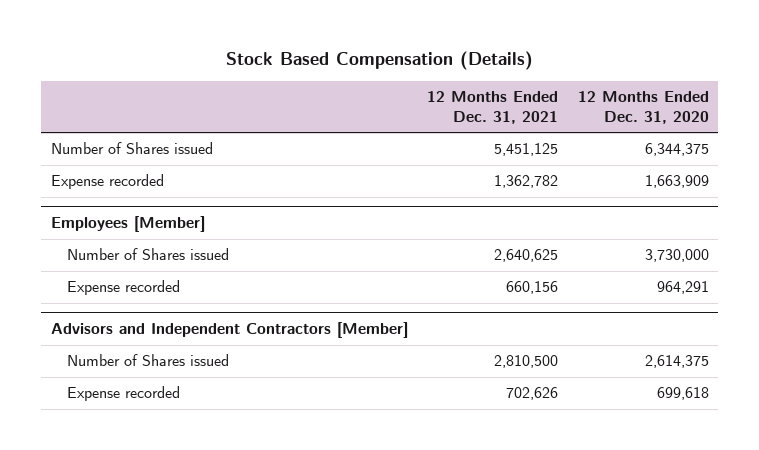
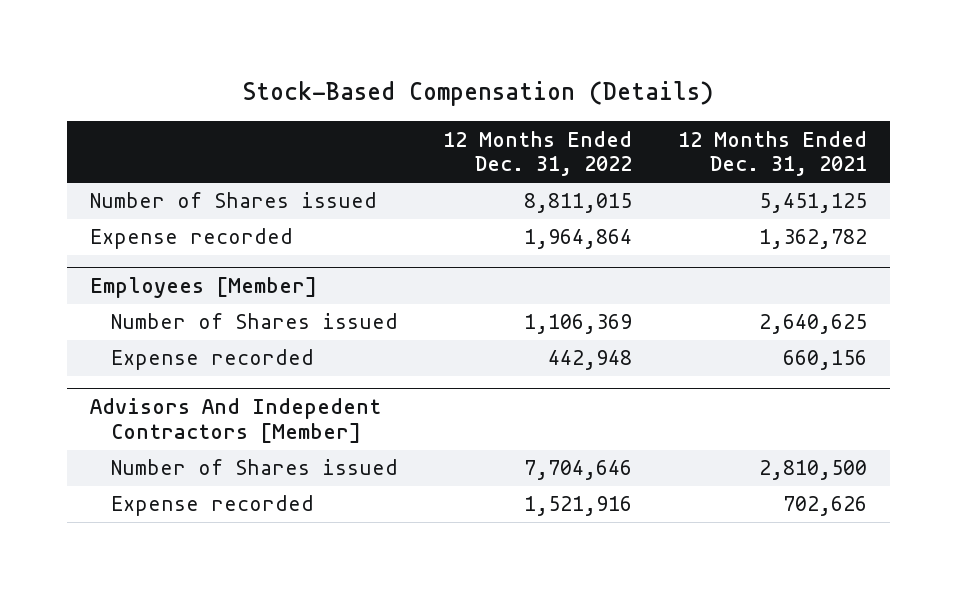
- Stock Based Compensation (Details)
+ Stock-Based Compensation (Details)
- | 12 Months Ended Dec. 31, 2021 | 12 Months Ended Dec. 31, 2020
+ | 12 Months Ended Dec. 31, 2022 | 12 Months Ended Dec. 31, 2021
- Advisors and Independent Contractors [Member]
+ Advisors And Indepedent Contractors [Member]

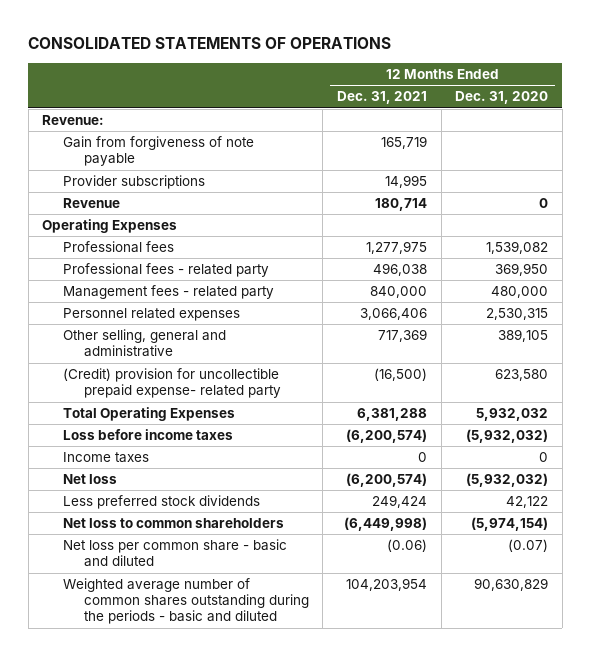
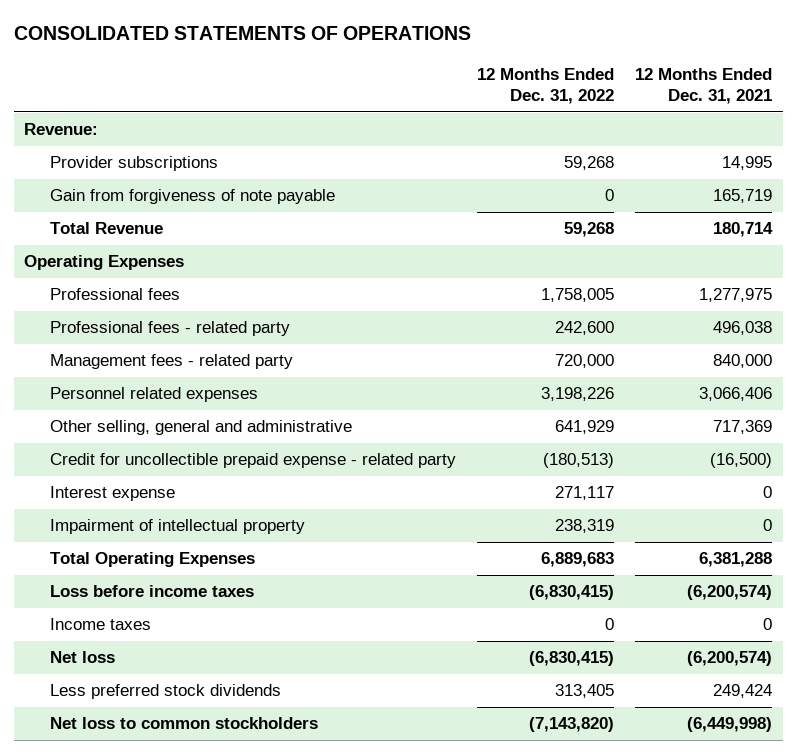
- | 12 Months Ended Dec. 31, 2021 | 12 Months Ended Dec. 31, 2020
+ | 12 Months Ended Dec. 31, 2022 | 12 Months Ended Dec. 31, 2021
- Revenue | 180,714 | 0
moved down: Gain from forgiveness of note payable | 0 | 165,719
+ Total Revenue | 59,268 | 180,714
- (Credit) provision for uncollectible prepaid expense- related party | (16,500) | 623,580
+ Credit for uncollectible prepaid expense - related party | (180,513) | (16,500)
+ Interest expense | 271,117 | 0
+ Impairment of intellectual property | 238,319 | 0
- Net loss to common shareholders | (6,449,998) | (5,974,154)
- Net loss per common share - basic and diluted | (0.06) | (0.07)
- Weighted average number of common shares outstanding during the periods - basic and diluted | 104,203,954 | 90,630,829
+ Net loss to common stockholders | (7,143,820) | (6,449,998)

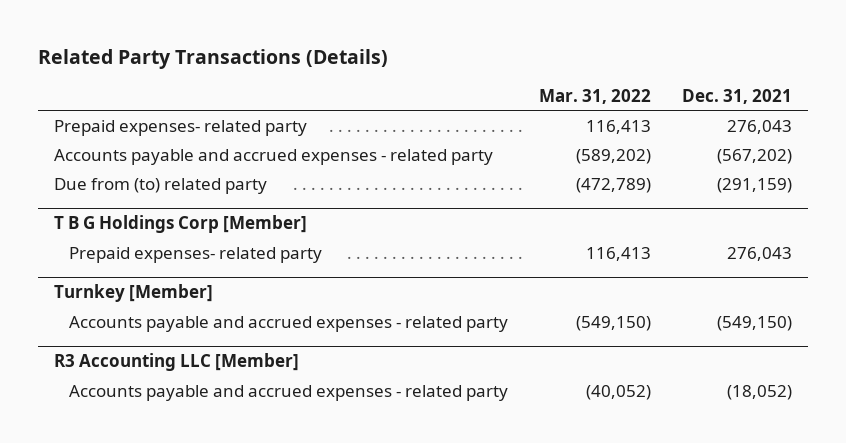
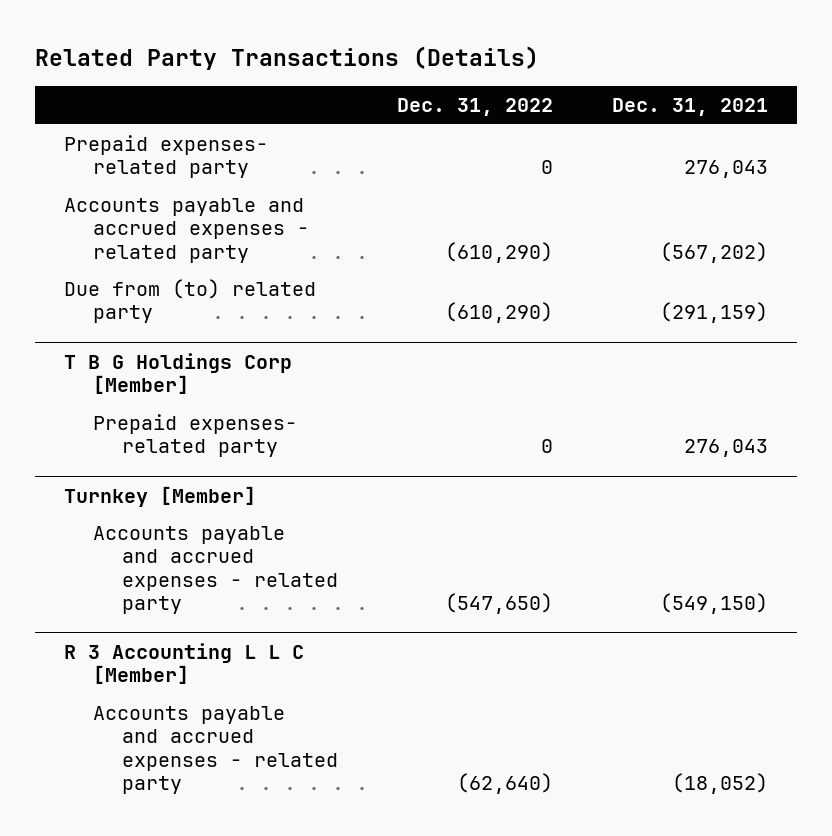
- | Mar. 31, 2022 | Dec. 31, 2021
+ | Dec. 31, 2022 | Dec. 31, 2021
- R3 Accounting LLC [Member]
+ R 3 Accounting L L C [Member]

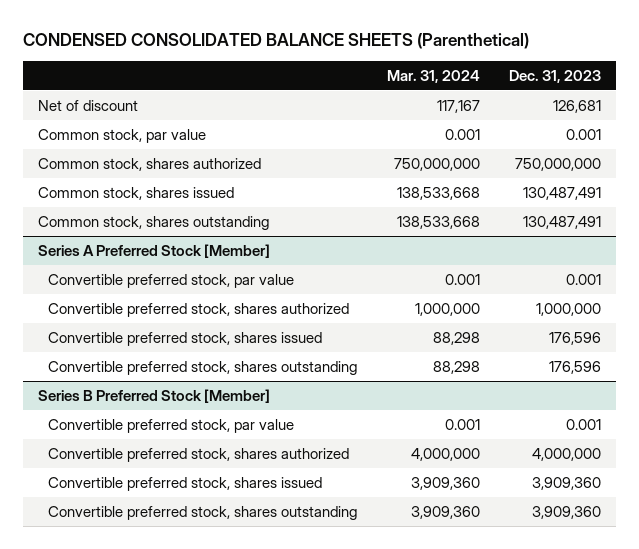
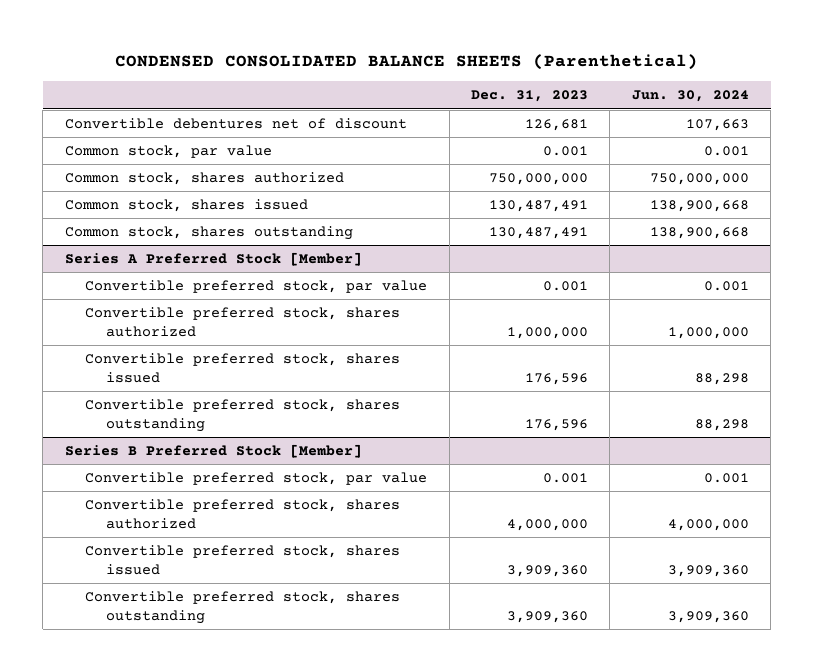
- | Mar. 31, 2024 | Dec. 31, 2023
+ | Dec. 31, 2023 | Jun. 30, 2024
- Net of discount | 117,167 | 126,681
+ Convertible debentures net of discount | 126,681 | 107,663

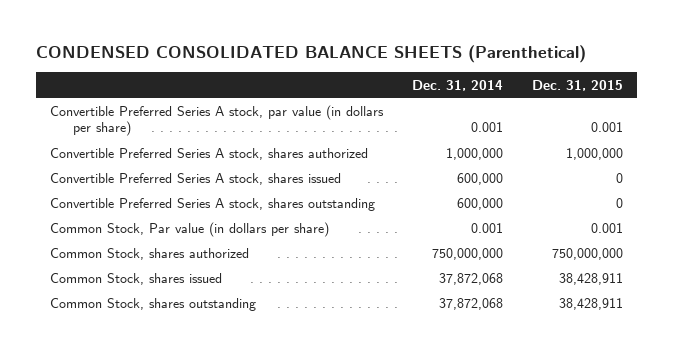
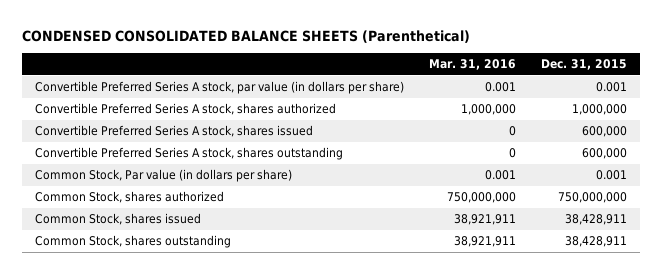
- | Dec. 31, 2014 | Dec. 31, 2015
+ | Mar. 31, 2016 | Dec. 31, 2015
- Convertible Preferred Series A stock, shares issued | 600,000 | 0
- Convertible Preferred Series A stock, shares outstanding | 600,000 | 0
+ Convertible Preferred Series A stock, shares issued | 0 | 600,000
+ Convertible Preferred Series A stock, shares outstanding | 0 | 600,000

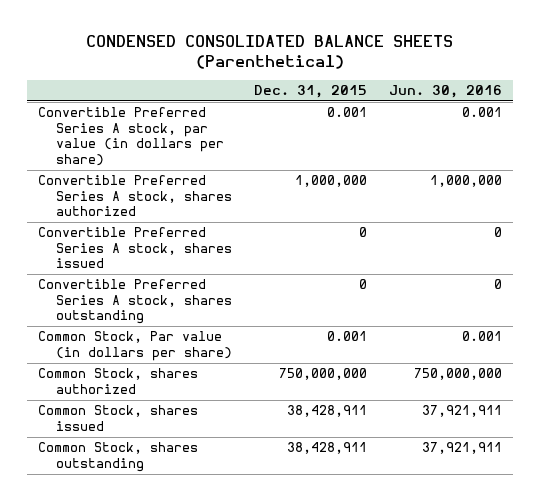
- | Mar. 31, 2016 | Dec. 31, 2015
+ | Dec. 31, 2015 | Jun. 30, 2016
- Convertible Preferred Series A stock, shares issued | 0 | 600,000
- Convertible Preferred Series A stock, shares outstanding | 0 | 600,000
+ Convertible Preferred Series A stock, shares issued | 0 | 0
+ Convertible Preferred Series A stock, shares outstanding | 0 | 0

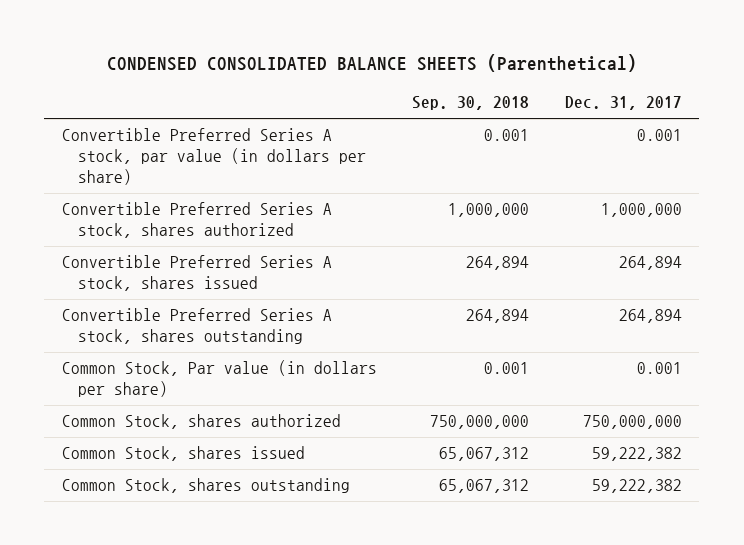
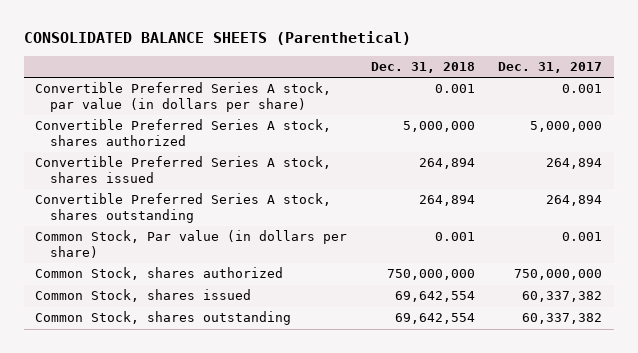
- CONDENSED CONSOLIDATED BALANCE SHEETS (Parenthetical)
+ CONSOLIDATED BALANCE SHEETS (Parenthetical)
- | Sep. 30, 2018 | Dec. 31, 2017
+ | Dec. 31, 2018 | Dec. 31, 2017
- Convertible Preferred Series A stock, shares authorized | 1,000,000 | 1,000,000
+ Convertible Preferred Series A stock, shares authorized | 5,000,000 | 5,000,000
- Common Stock, shares issued | 65,067,312 | 59,222,382
- Common Stock, shares outstanding | 65,067,312 | 59,222,382
+ Common Stock, shares issued | 69,642,554 | 60,337,382
+ Common Stock, shares outstanding | 69,642,554 | 60,337,382

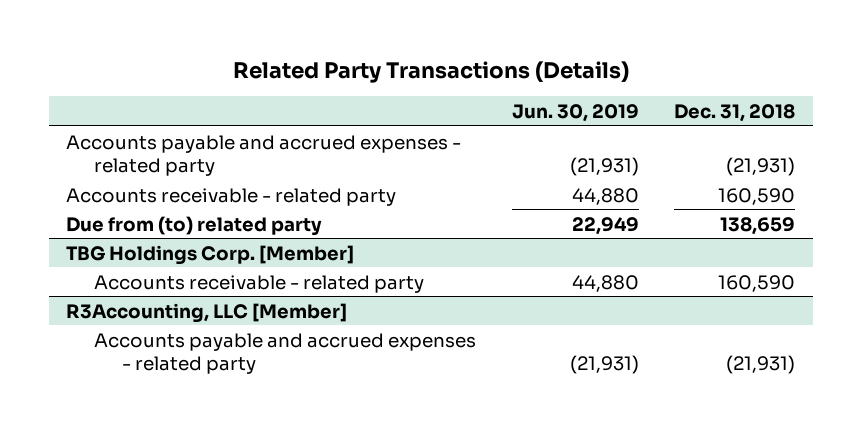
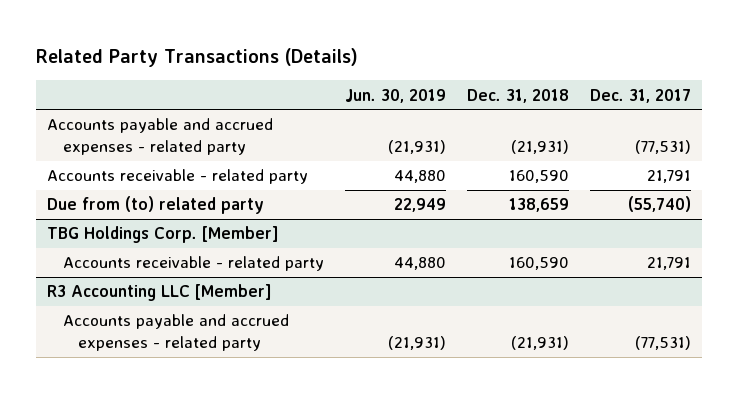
- | Jun. 30, 2019 | Dec. 31, 2018
+ | Jun. 30, 2019 | Dec. 31, 2018 | Dec. 31, 2017
- R3Accounting, LLC [Member]
+ R3 Accounting LLC [Member]

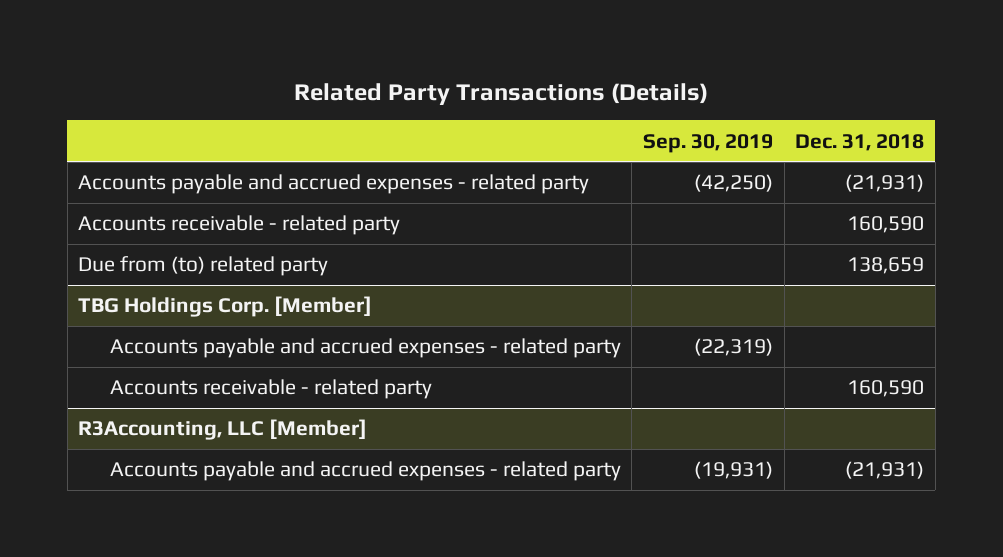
- | Jun. 30, 2019 | Dec. 31, 2018 | Dec. 31, 2017
+ | Sep. 30, 2019 | Dec. 31, 2018
@ TBG Holdings Corp. [Member]
+ Accounts payable and accrued expenses - related party | (22,319) |
- R3 Accounting LLC [Member]
+ R3Accounting, LLC [Member]

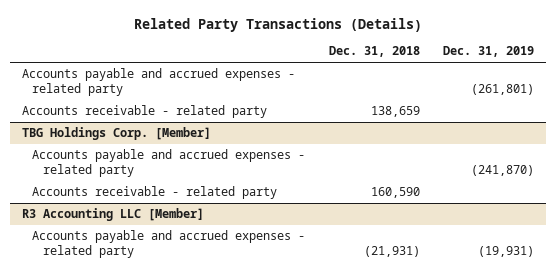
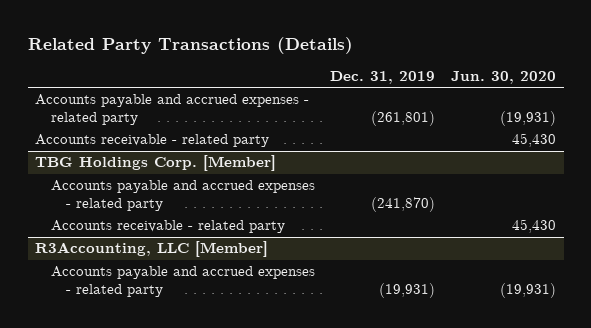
- | Dec. 31, 2018 | Dec. 31, 2019
+ | Dec. 31, 2019 | Jun. 30, 2020
- R3 Accounting LLC [Member]
+ R3Accounting, LLC [Member]

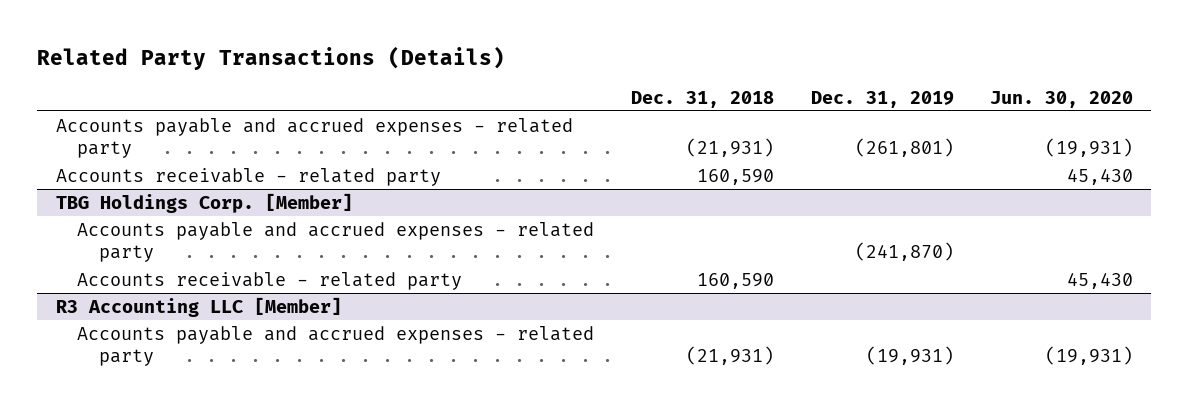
- | Dec. 31, 2019 | Jun. 30, 2020
+ | Dec. 31, 2018 | Dec. 31, 2019 | Jun. 30, 2020
- R3Accounting, LLC [Member]
+ R3 Accounting LLC [Member]

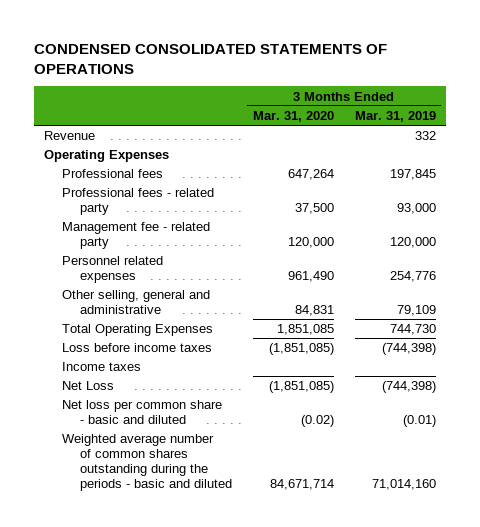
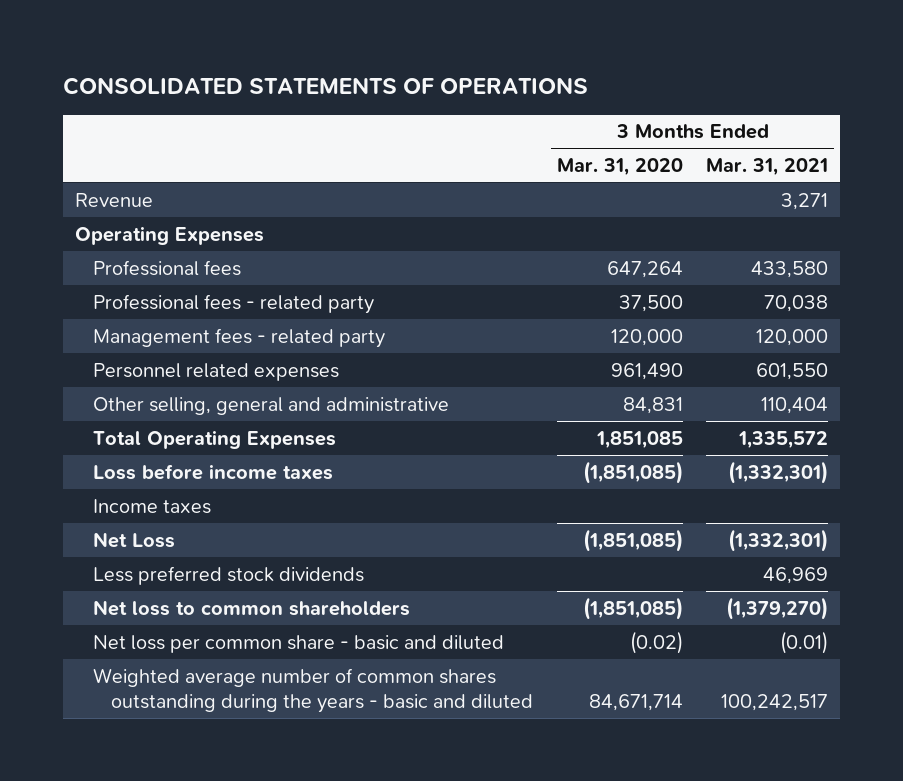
- CONDENSED CONSOLIDATED STATEMENTS OF OPERATIONS
+ CONSOLIDATED STATEMENTS OF OPERATIONS
- | 3 Months Ended Mar. 31, 2020 | 3 Months Ended Mar. 31, 2019
+ | 3 Months Ended Mar. 31, 2020 | 3 Months Ended Mar. 31, 2021
- Management fee - related party | 120,000 | 120,000
+ Management fees - related party | 120,000 | 120,000
+ Less preferred stock dividends | | 46,969
+ Net loss to common shareholders | (1,851,085) | (1,379,270)
- Weighted average number of common shares outstanding during the periods - basic and diluted | 84,671,714 | 71,014,160
+ Weighted average number of common shares outstanding during the years - basic and diluted | 84,671,714 | 100,242,517

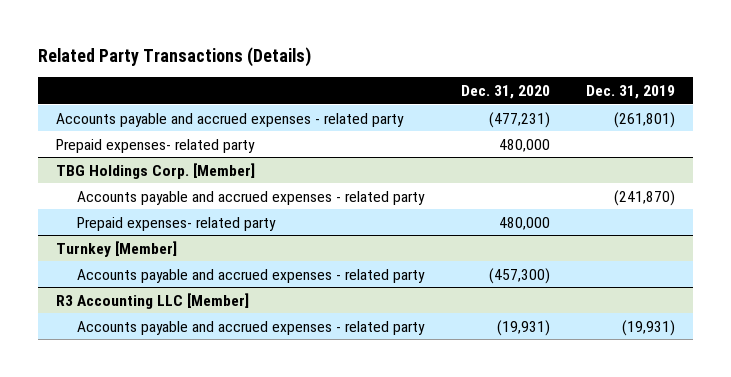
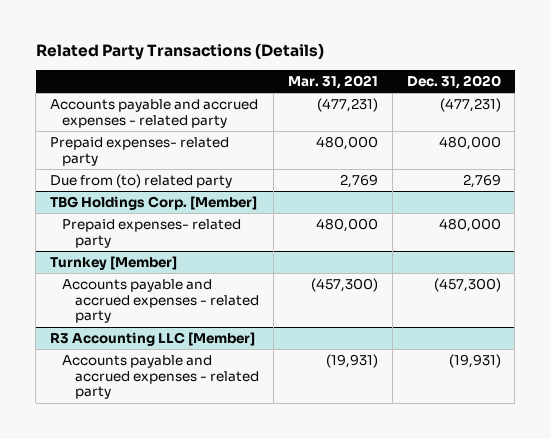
- | Dec. 31, 2020 | Dec. 31, 2019
+ | Mar. 31, 2021 | Dec. 31, 2020
+ Due from (to) related party | 2,769 | 2,769
@ TBG Holdings Corp. [Member]
- Accounts payable and accrued expenses - related party | | (241,870)

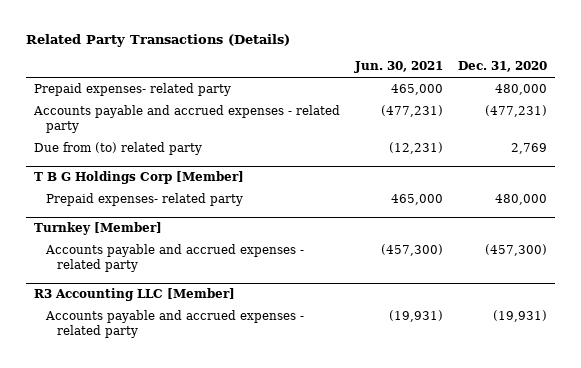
- | Mar. 31, 2021 | Dec. 31, 2020
+ | Jun. 30, 2021 | Dec. 31, 2020
moved down: Accounts payable and accrued expenses - related party | (477,231) | (477,231)
- TBG Holdings Corp. [Member]
+ T B G Holdings Corp [Member]

